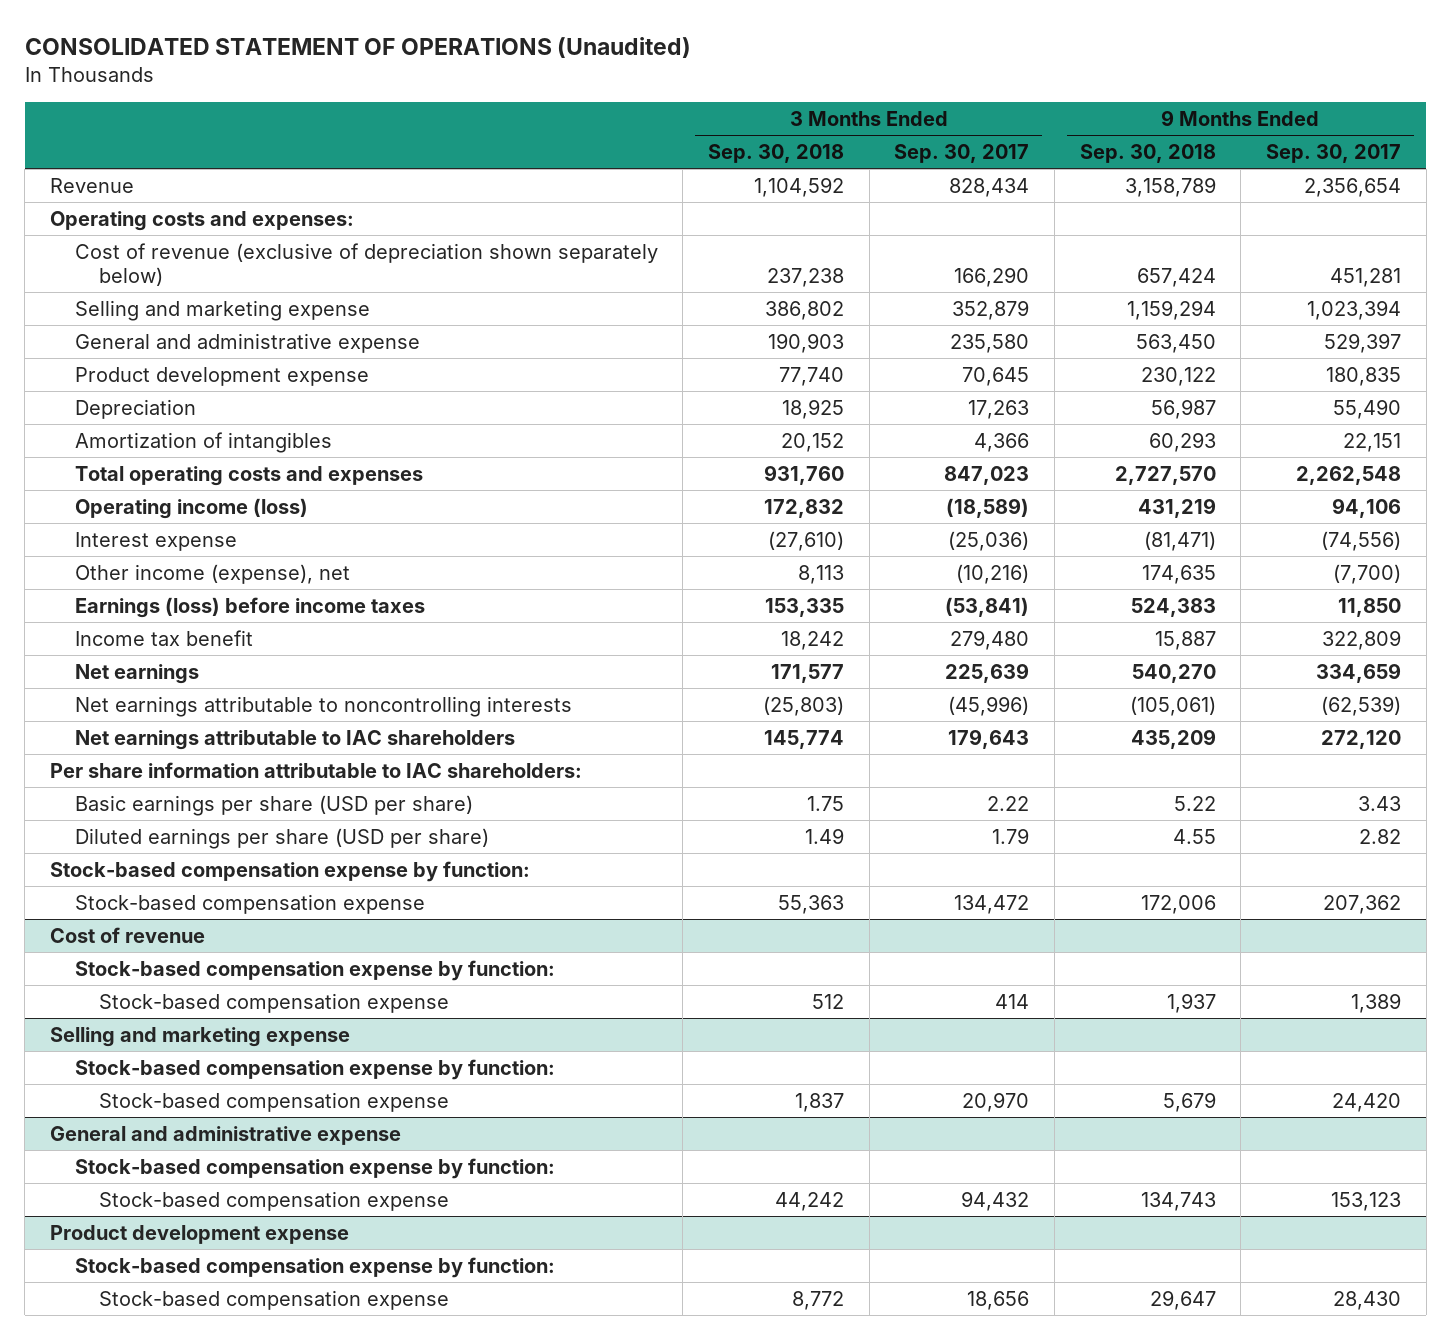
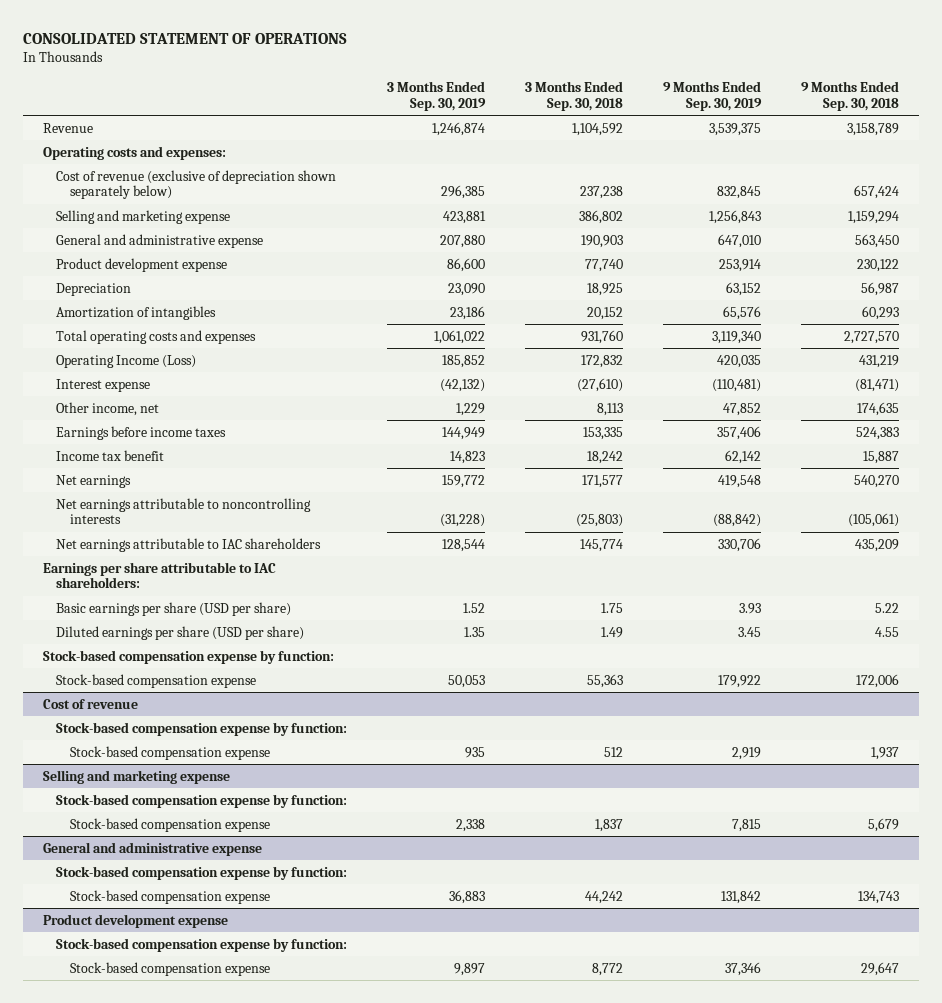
- CONSOLIDATED STATEMENT OF OPERATIONS (Unaudited)
+ CONSOLIDATED STATEMENT OF OPERATIONS
- | 3 Months Ended Sep. 30, 2018 | 3 Months Ended Sep. 30, 2017 | 9 Months Ended Sep. 30, 2018 | 9 Months Ended Sep. 30, 2017
+ | 3 Months Ended Sep. 30, 2019 | 3 Months Ended Sep. 30, 2018 | 9 Months Ended Sep. 30, 2019 | 9 Months Ended Sep. 30, 2018
- Operating income (loss) | 172,832 | (18,589) | 431,219 | 94,106
+ Operating Income (Loss) | 185,852 | 172,832 | 420,035 | 431,219
- Other income (expense), net | 8,113 | (10,216) | 174,635 | (7,700)
- Earnings (loss) before income taxes | 153,335 | (53,841) | 524,383 | 11,850
+ Other income, net | 1,229 | 8,113 | 47,852 | 174,635
+ Earnings before income taxes | 144,949 | 153,335 | 357,406 | 524,383
- Per share information attributable to IAC shareholders:
+ Earnings per share attributable to IAC shareholders:

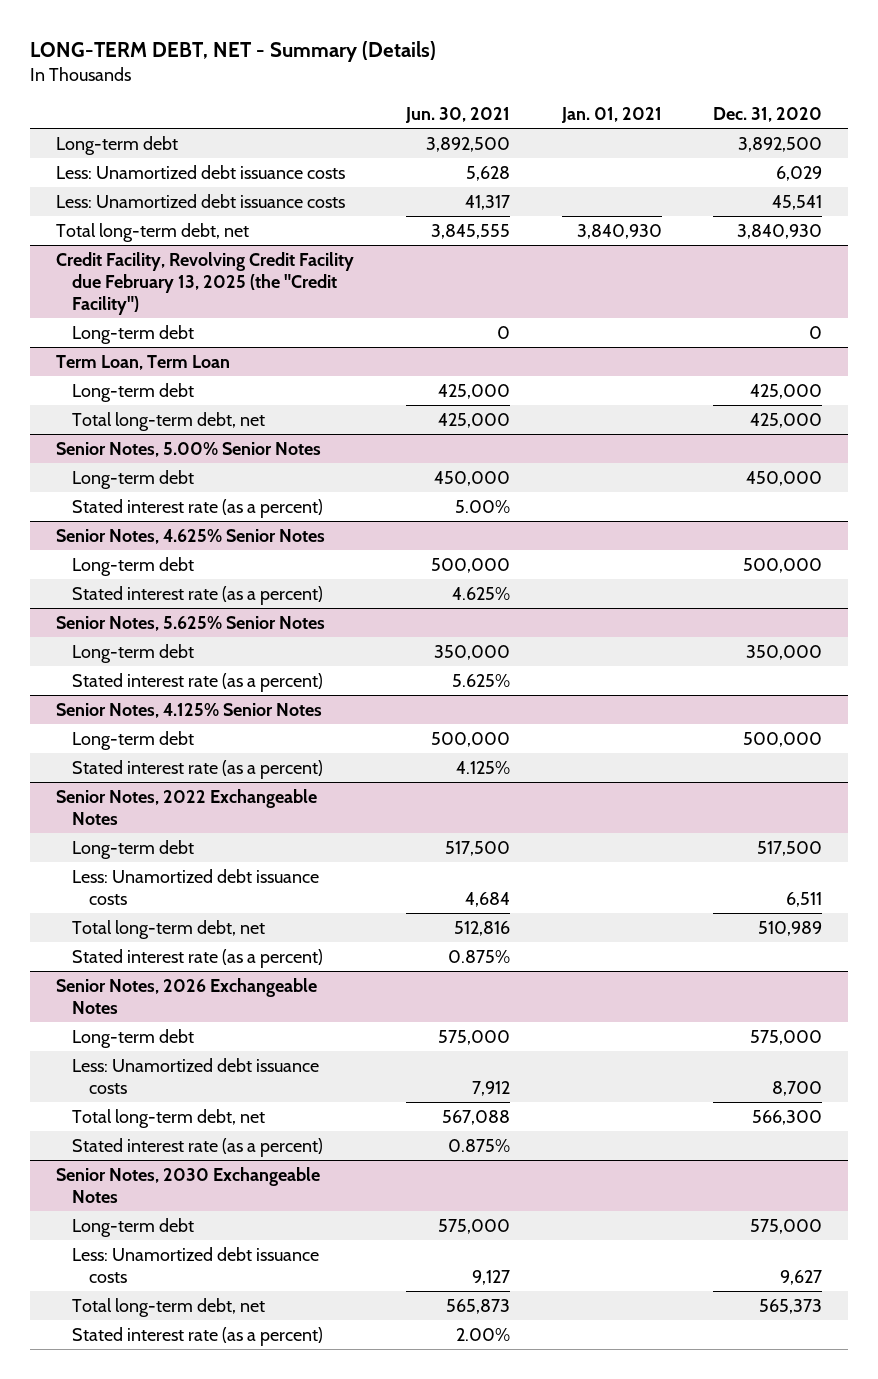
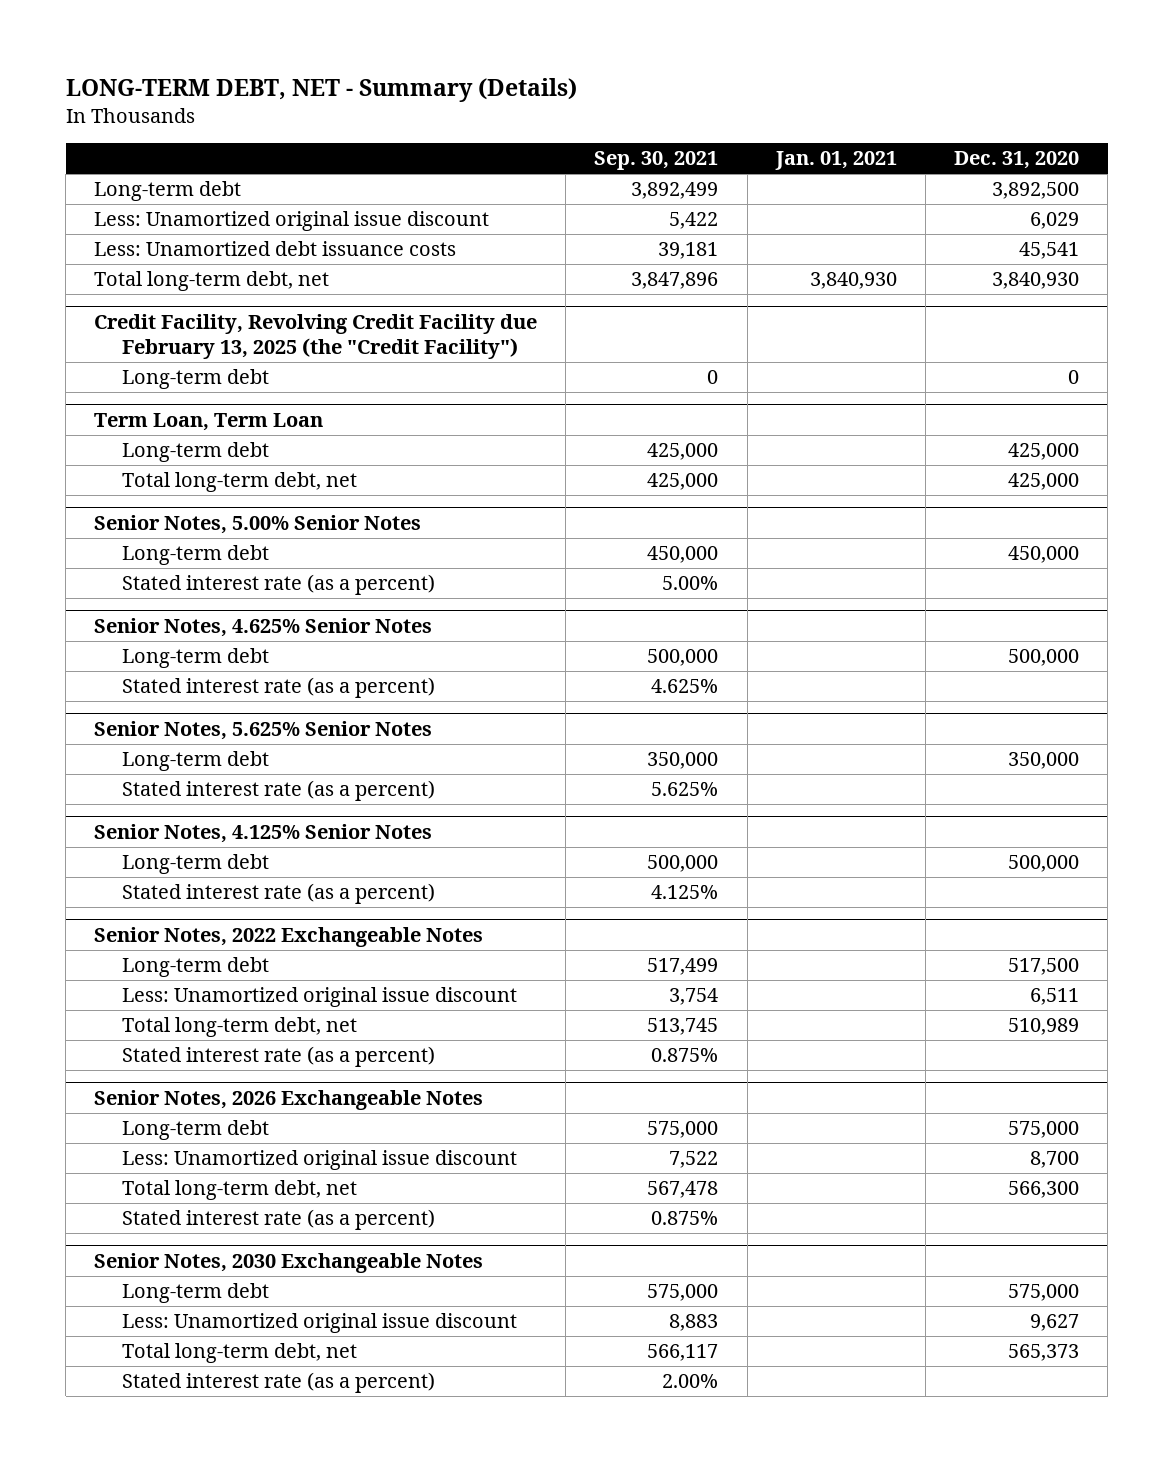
- | Jun. 30, 2021 | Jan. 01, 2021 | Dec. 31, 2020
+ | Sep. 30, 2021 | Jan. 01, 2021 | Dec. 31, 2020
- Less: Unamortized debt issuance costs | 5,628 | | 6,029
+ Less: Unamortized original issue discount | 5,422 | | 6,029
@ Senior Notes, 2022 Exchangeable Notes
- Less: Unamortized debt issuance costs | 4,684 | | 6,511
+ Less: Unamortized original issue discount | 3,754 | | 6,511
@ Senior Notes, 2026 Exchangeable Notes
- Less: Unamortized debt issuance costs | 7,912 | | 8,700
+ Less: Unamortized original issue discount | 7,522 | | 8,700
@ Senior Notes, 2030 Exchangeable Notes
- Less: Unamortized debt issuance costs | 9,127 | | 9,627
+ Less: Unamortized original issue discount | 8,883 | | 9,627

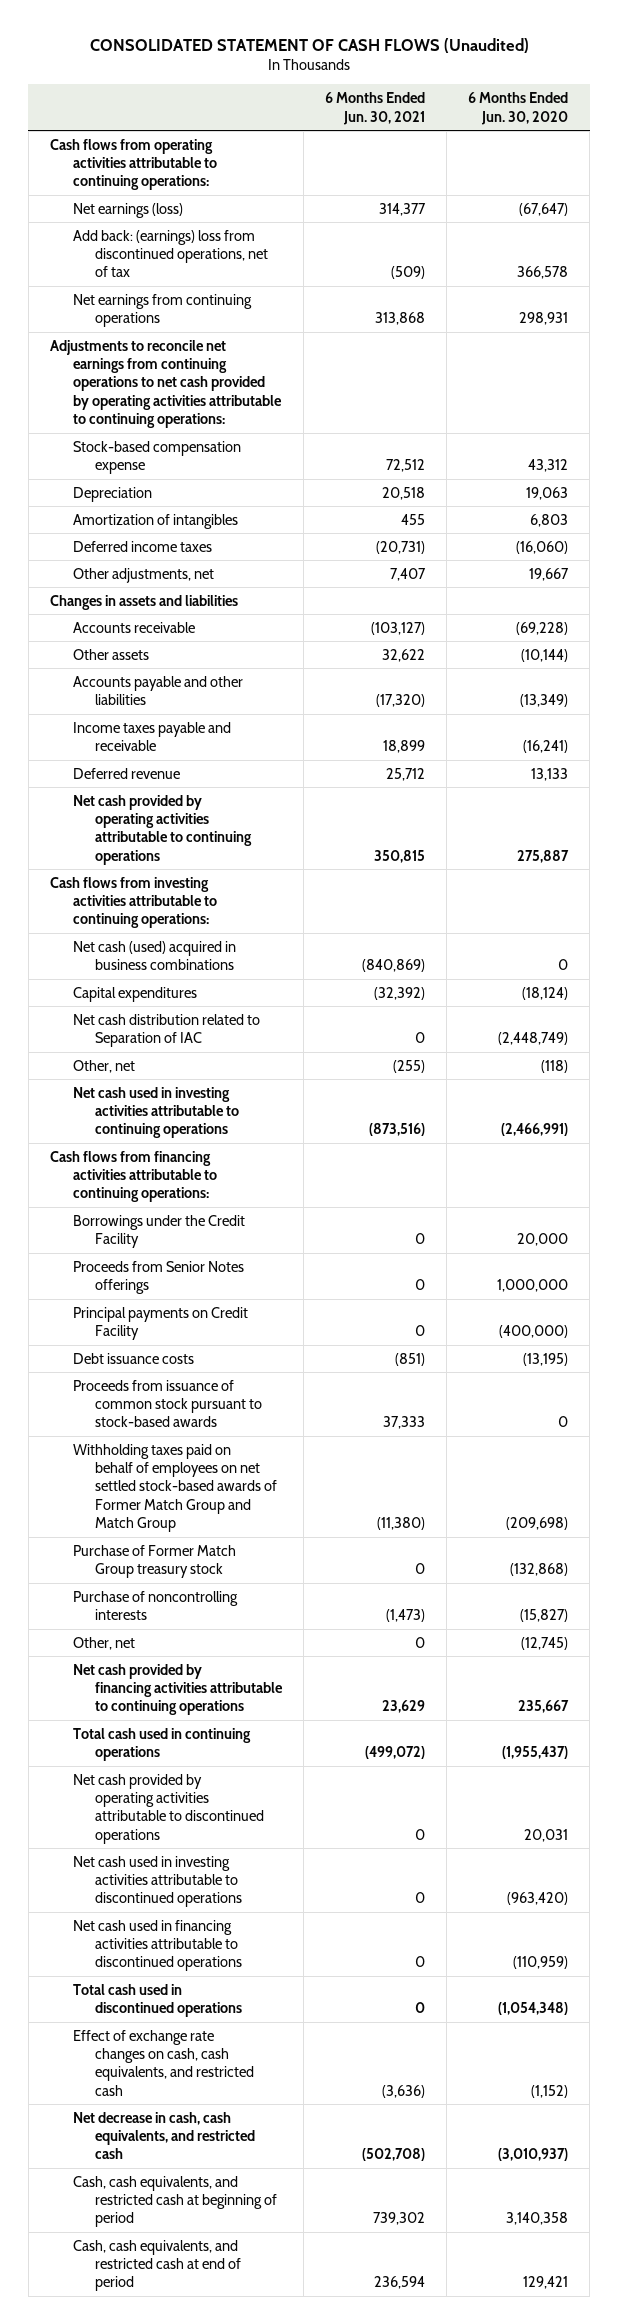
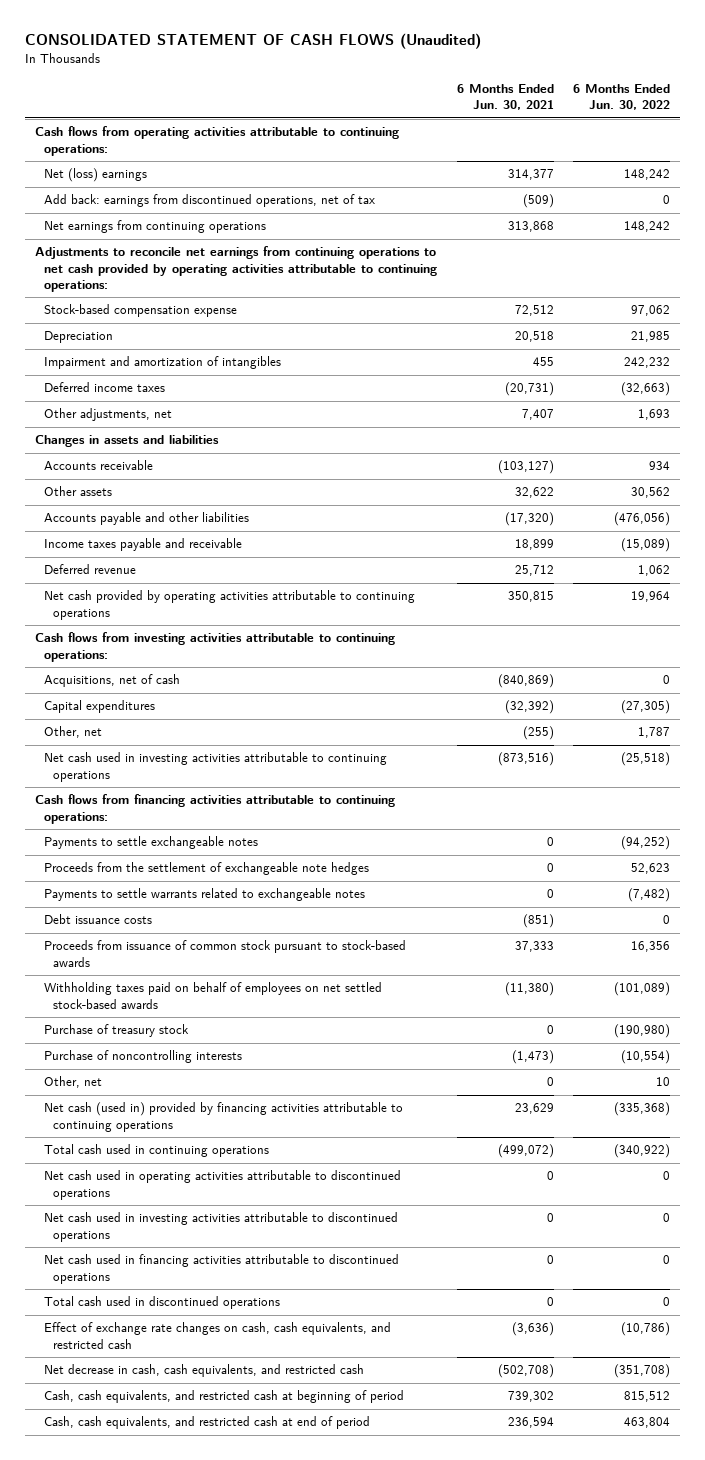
- | 6 Months Ended Jun. 30, 2021 | 6 Months Ended Jun. 30, 2020
+ | 6 Months Ended Jun. 30, 2021 | 6 Months Ended Jun. 30, 2022
- Net earnings (loss) | 314,377 | (67,647)
- Add back: (earnings) loss from discontinued operations, net of tax | (509) | 366,578
+ Net (loss) earnings | 314,377 | 148,242
+ Add back: earnings from discontinued operations, net of tax | (509) | 0
- Amortization of intangibles | 455 | 6,803
+ Impairment and amortization of intangibles | 455 | 242,232
- Net cash (used) acquired in business combinations | (840,869) | 0
+ Acquisitions, net of cash | (840,869) | 0
- Net cash distribution related to Separation of IAC | 0 | (2,448,749)
- Borrowings under the Credit Facility | 0 | 20,000
- Proceeds from Senior Notes offerings | 0 | 1,000,000
- Principal payments on Credit Facility | 0 | (400,000)
+ Payments to settle exchangeable notes | 0 | (94,252)
+ Proceeds from the settlement of exchangeable note hedges | 0 | 52,623
+ Payments to settle warrants related to exchangeable notes | 0 | (7,482)
- Withholding taxes paid on behalf of employees on net settled stock-based awards of Former Match Group and Match Group | (11,380) | (209,698)
- Purchase of Former Match Group treasury stock | 0 | (132,868)
+ Withholding taxes paid on behalf of employees on net settled stock-based awards | (11,380) | (101,089)
+ Purchase of treasury stock | 0 | (190,980)
- Net cash provided by financing activities attributable to continuing operations | 23,629 | 235,667
+ Net cash (used in) provided by financing activities attributable to continuing operations | 23,629 | (335,368)
- Net cash provided by operating activities attributable to discontinued operations | 0 | 20,031
+ Net cash used in operating activities attributable to discontinued operations | 0 | 0

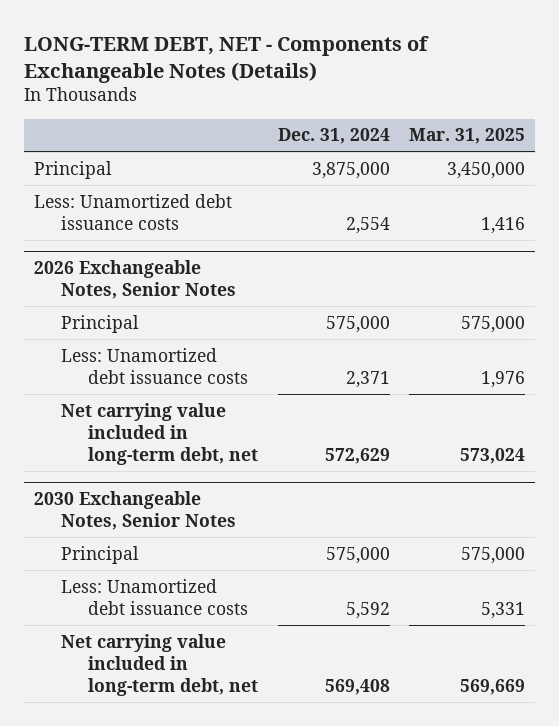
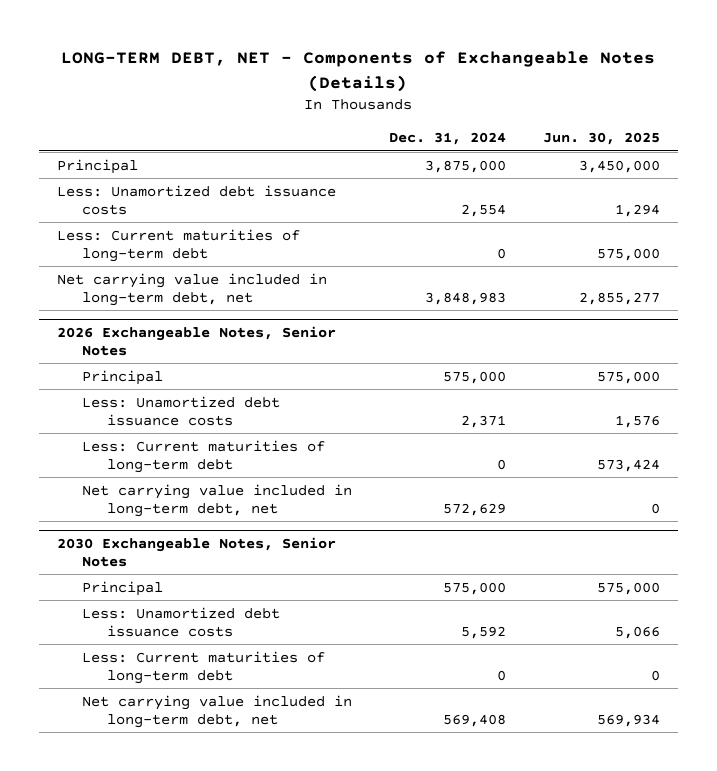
- | Dec. 31, 2024 | Mar. 31, 2025
+ | Dec. 31, 2024 | Jun. 30, 2025
+ Less: Current maturities of long-term debt | 0 | 575,000
+ Net carrying value included in long-term debt, net | 3,848,983 | 2,855,277
@ 2026 Exchangeable Notes, Senior Notes
+ Less: Current maturities of long-term debt | 0 | 573,424
@ 2030 Exchangeable Notes, Senior Notes
+ Less: Current maturities of long-term debt | 0 | 0

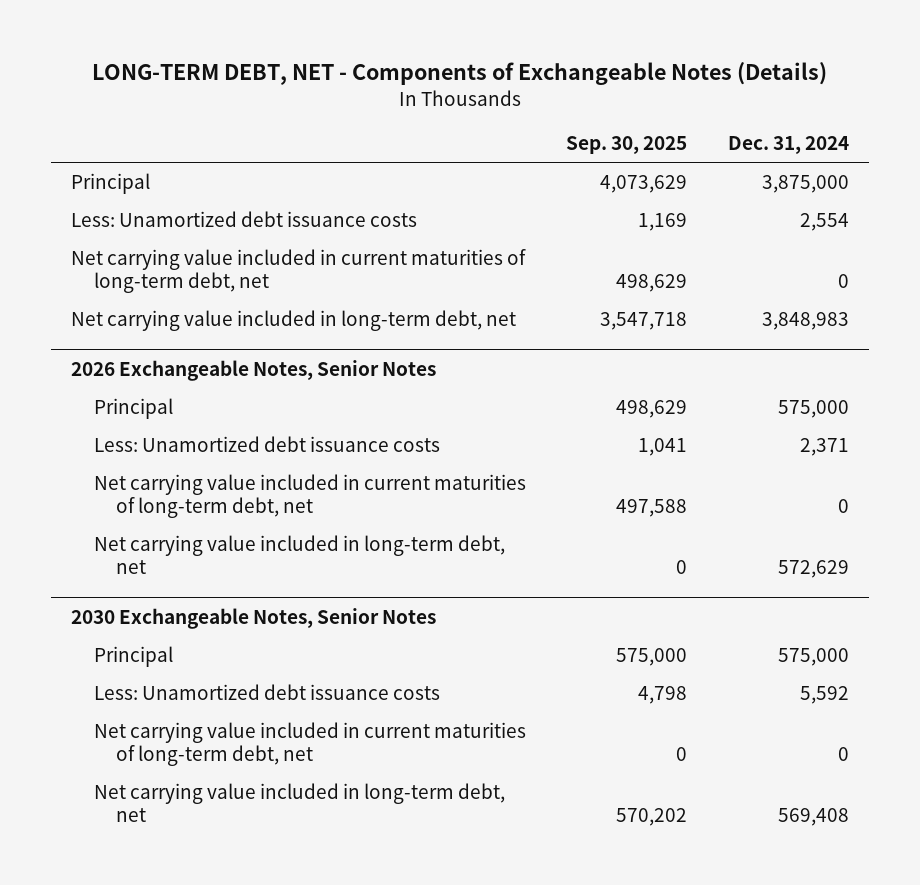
- | Dec. 31, 2024 | Jun. 30, 2025
+ | Sep. 30, 2025 | Dec. 31, 2024
- Less: Current maturities of long-term debt | 0 | 575,000
+ Net carrying value included in current maturities of long-term debt, net | 498,629 | 0
@ 2026 Exchangeable Notes, Senior Notes
- Less: Current maturities of long-term debt | 0 | 573,424
+ Net carrying value included in current maturities of long-term debt, net | 497,588 | 0
@ 2030 Exchangeable Notes, Senior Notes
- Less: Current maturities of long-term debt | 0 | 0
+ Net carrying value included in current maturities of long-term debt, net | 0 | 0

